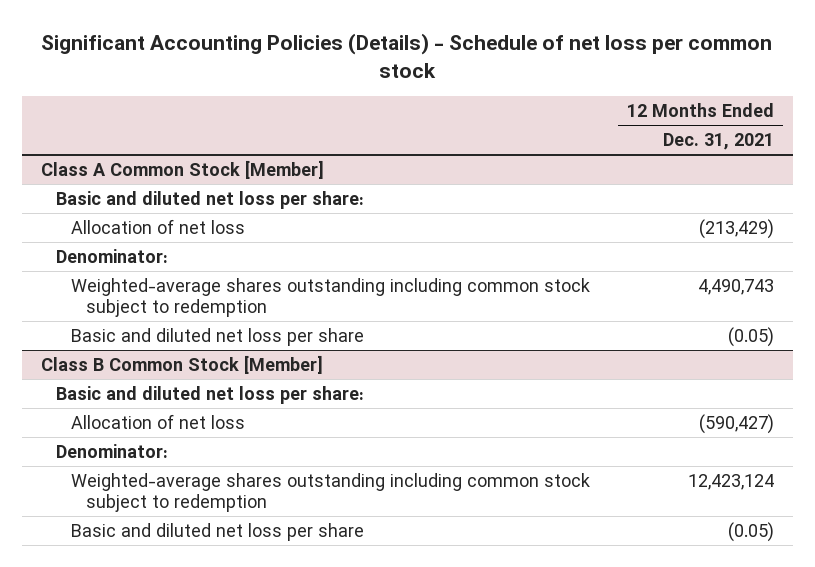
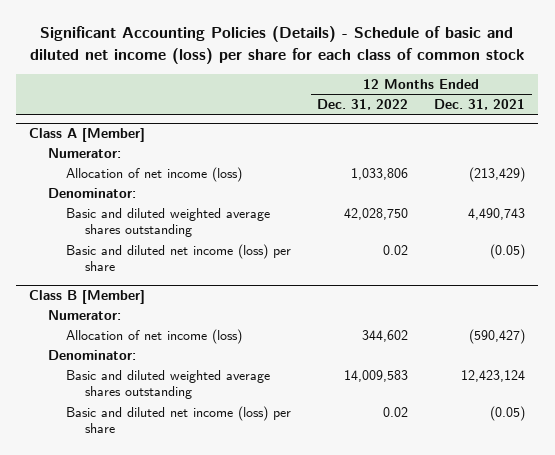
- Significant Accounting Policies (Details) - Schedule of net loss per common stock
+ Significant Accounting Policies (Details) - Schedule of basic and diluted net income (loss) per share for each class of common stock
- | 12 Months Ended Dec. 31, 2021
+ | 12 Months Ended Dec. 31, 2022 | 12 Months Ended Dec. 31, 2021
- Class A Common Stock [Member]
- Basic and diluted net loss per share:
- Allocation of net loss | (213,429)
+ Class A [Member]
+ Numerator:
+ Allocation of net income (loss) | 1,033,806 | (213,429)
- Weighted-average shares outstanding including common stock subject to redemption | 4,490,743
- Basic and diluted net loss per share | (0.05)
- Class B Common Stock [Member]
- Basic and diluted net loss per share:
- Allocation of net loss | (590,427)
+ Basic and diluted weighted average shares outstanding | 42,028,750 | 4,490,743
+ Basic and diluted net income (loss) per share | 0.02 | (0.05)
+ Class B [Member]
+ Numerator:
+ Allocation of net income (loss) | 344,602 | (590,427)
- Weighted-average shares outstanding including common stock subject to redemption | 12,423,124
- Basic and diluted net loss per share | (0.05)
+ Basic and diluted weighted average shares outstanding | 14,009,583 | 12,423,124
+ Basic and diluted net income (loss) per share | 0.02 | (0.05)

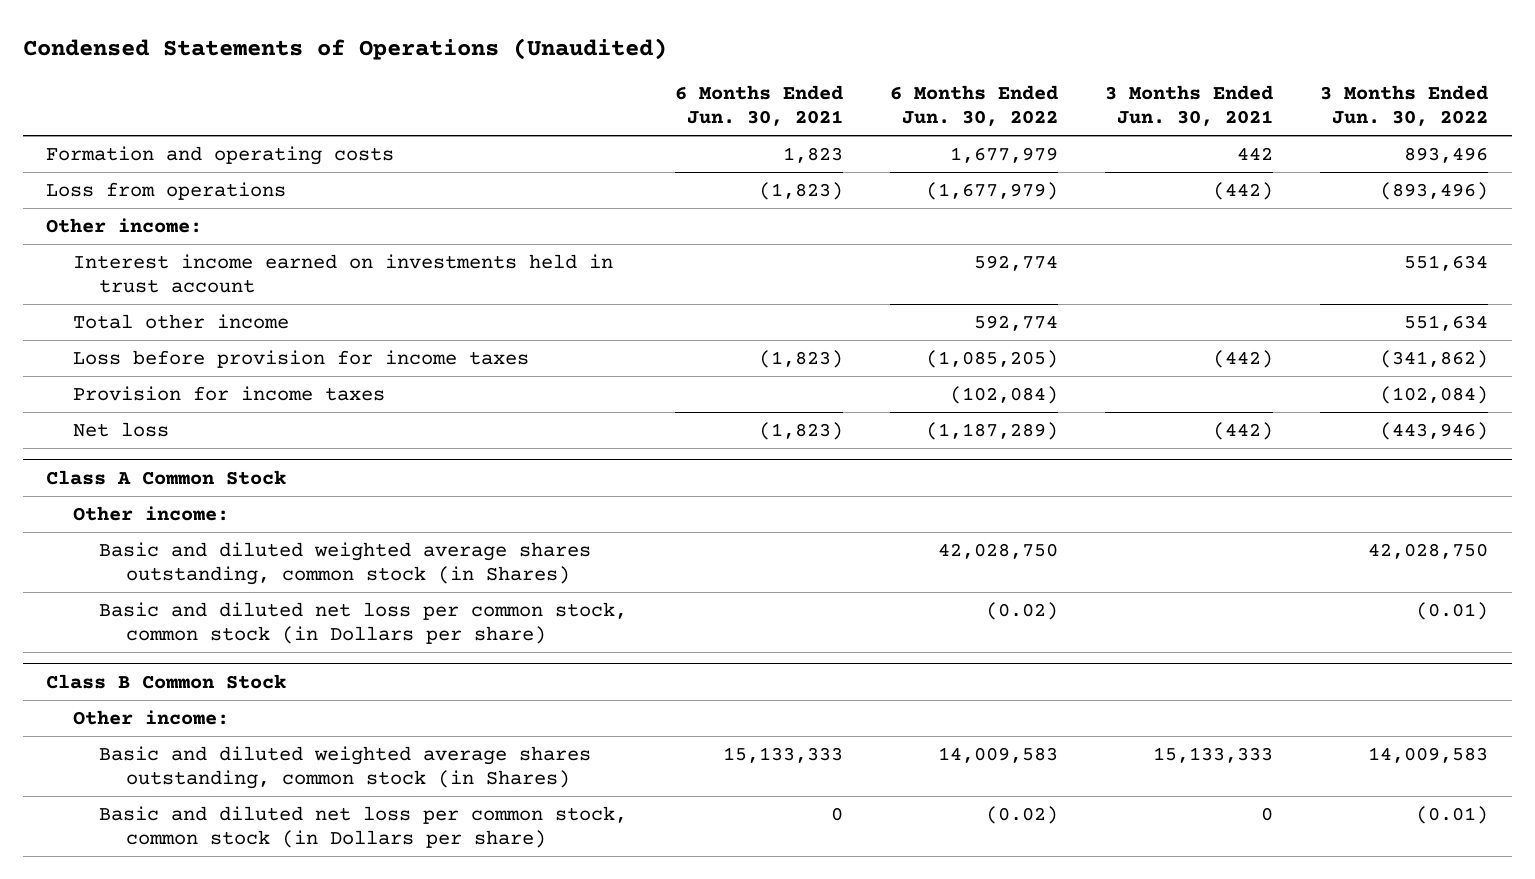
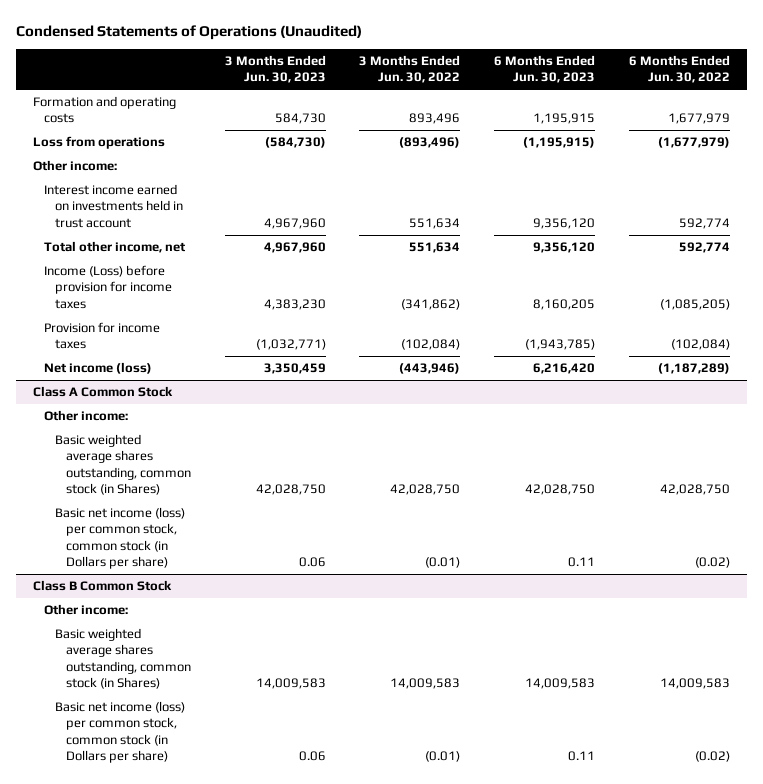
- | 6 Months Ended Jun. 30, 2021 | 6 Months Ended Jun. 30, 2022 | 3 Months Ended Jun. 30, 2021 | 3 Months Ended Jun. 30, 2022
+ | 3 Months Ended Jun. 30, 2023 | 3 Months Ended Jun. 30, 2022 | 6 Months Ended Jun. 30, 2023 | 6 Months Ended Jun. 30, 2022
- Total other income | | 592,774 | | 551,634
- Loss before provision for income taxes | (1,823) | (1,085,205) | (442) | (341,862)
+ Total other income, net | 4,967,960 | 551,634 | 9,356,120 | 592,774
+ Income (Loss) before provision for income taxes | 4,383,230 | (341,862) | 8,160,205 | (1,085,205)
- Net loss | (1,823) | (1,187,289) | (442) | (443,946)
+ Net income (loss) | 3,350,459 | (443,946) | 6,216,420 | (1,187,289)
@ Class A Common Stock
- Basic and diluted weighted average shares outstanding, common stock (in Shares) | | 42,028,750 | | 42,028,750
- Basic and diluted net loss per common stock, common stock (in Dollars per share) | | (0.02) | | (0.01)
+ Basic weighted average shares outstanding, common stock (in Shares) | 42,028,750 | 42,028,750 | 42,028,750 | 42,028,750
+ Basic net income (loss) per common stock, common stock (in Dollars per share) | 0.06 | (0.01) | 0.11 | (0.02)
@ Class B Common Stock
- Basic and diluted weighted average shares outstanding, common stock (in Shares) | 15,133,333 | 14,009,583 | 15,133,333 | 14,009,583
- Basic and diluted net loss per common stock, common stock (in Dollars per share) | 0 | (0.02) | 0 | (0.01)
+ Basic weighted average shares outstanding, common stock (in Shares) | 14,009,583 | 14,009,583 | 14,009,583 | 14,009,583
+ Basic net income (loss) per common stock, common stock (in Dollars per share) | 0.06 | (0.01) | 0.11 | (0.02)

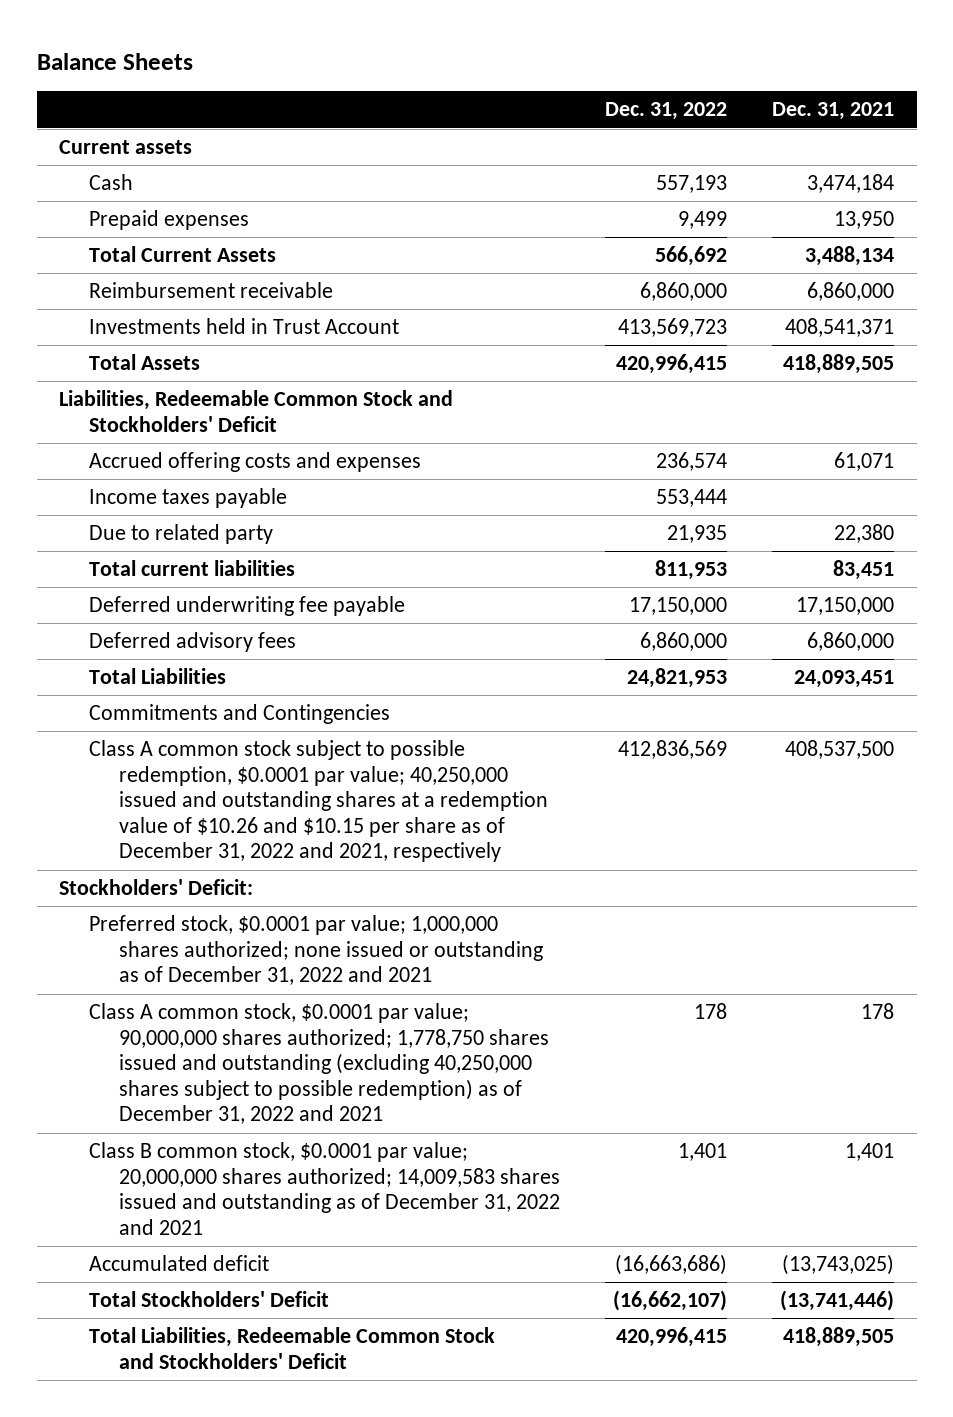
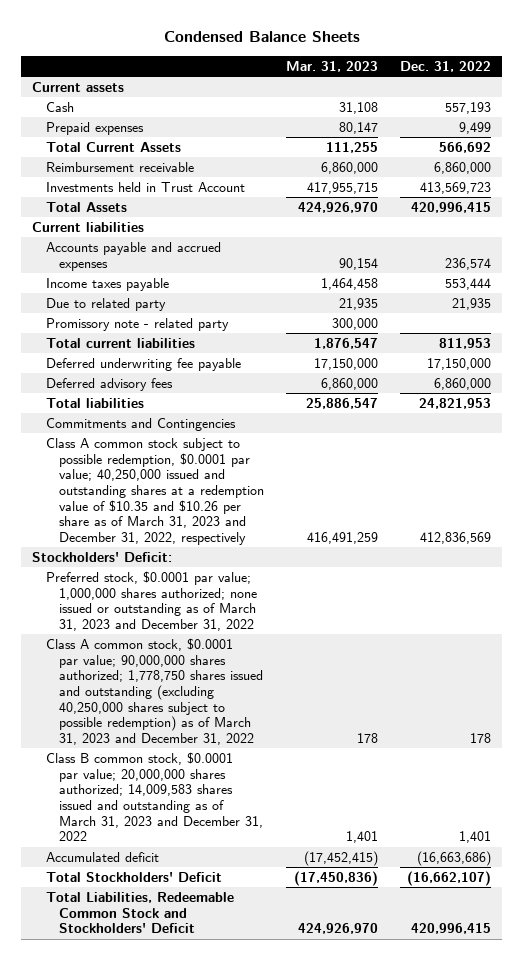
- Balance Sheets
+ Condensed Balance Sheets
- | Dec. 31, 2022 | Dec. 31, 2021
+ | Mar. 31, 2023 | Dec. 31, 2022
- Liabilities, Redeemable Common Stock and Stockholders' Deficit
- Accrued offering costs and expenses | 236,574 | 61,071
+ Current liabilities
+ Accounts payable and accrued expenses | 90,154 | 236,574
+ Promissory note - related party | 300,000 |
- Total Liabilities | 24,821,953 | 24,093,451
+ Total liabilities | 25,886,547 | 24,821,953
- Class A common stock subject to possible redemption, $0.0001 par value; 40,250,000 issued and outstanding shares at a redemption value of $10.26 and $10.15 per share as of December 31, 2022 and 2021, respectively | 412,836,569 | 408,537,500
+ Class A common stock subject to possible redemption, $0.0001 par value; 40,250,000 issued and outstanding shares at a redemption value of $10.35 and $10.26 per share as of March 31, 2023 and December 31, 2022, respectively | 416,491,259 | 412,836,569
- Preferred stock, $0.0001 par value; 1,000,000 shares authorized; none issued or outstanding as of December 31, 2022 and 2021
- Class A common stock, $0.0001 par value; 90,000,000 shares authorized; 1,778,750 shares issued and outstanding (excluding 40,250,000 shares subject to possible redemption) as of December 31, 2022 and 2021 | 178 | 178
- Class B common stock, $0.0001 par value; 20,000,000 shares authorized; 14,009,583 shares issued and outstanding as of December 31, 2022 and 2021 | 1,401 | 1,401
+ Preferred stock, $0.0001 par value; 1,000,000 shares authorized; none issued or outstanding as of March 31, 2023 and December 31, 2022
+ Class A common stock, $0.0001 par value; 90,000,000 shares authorized; 1,778,750 shares issued and outstanding (excluding 40,250,000 shares subject to possible redemption) as of March 31, 2023 and December 31, 2022 | 178 | 178
+ Class B common stock, $0.0001 par value; 20,000,000 shares authorized; 14,009,583 shares issued and outstanding as of March 31, 2023 and December 31, 2022 | 1,401 | 1,401

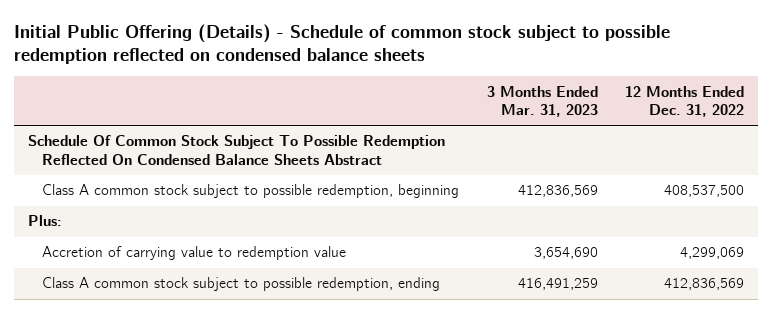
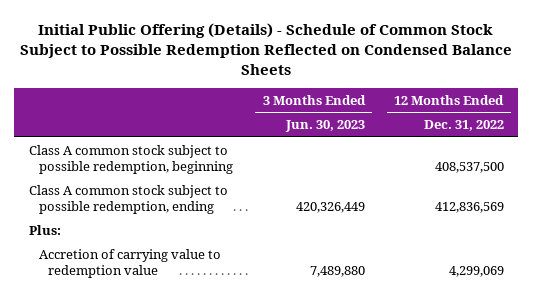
- Initial Public Offering (Details) - Schedule of common stock subject to possible redemption reflected on condensed balance sheets
+ Initial Public Offering (Details) - Schedule of Common Stock Subject to Possible Redemption Reflected on Condensed Balance Sheets
- | 3 Months Ended Mar. 31, 2023 | 12 Months Ended Dec. 31, 2022
+ | 3 Months Ended Jun. 30, 2023 | 12 Months Ended Dec. 31, 2022
- Schedule Of Common Stock Subject To Possible Redemption Reflected On Condensed Balance Sheets Abstract
moved up: Class A common stock subject to possible redemption, ending | 420,326,449 | 412,836,569

